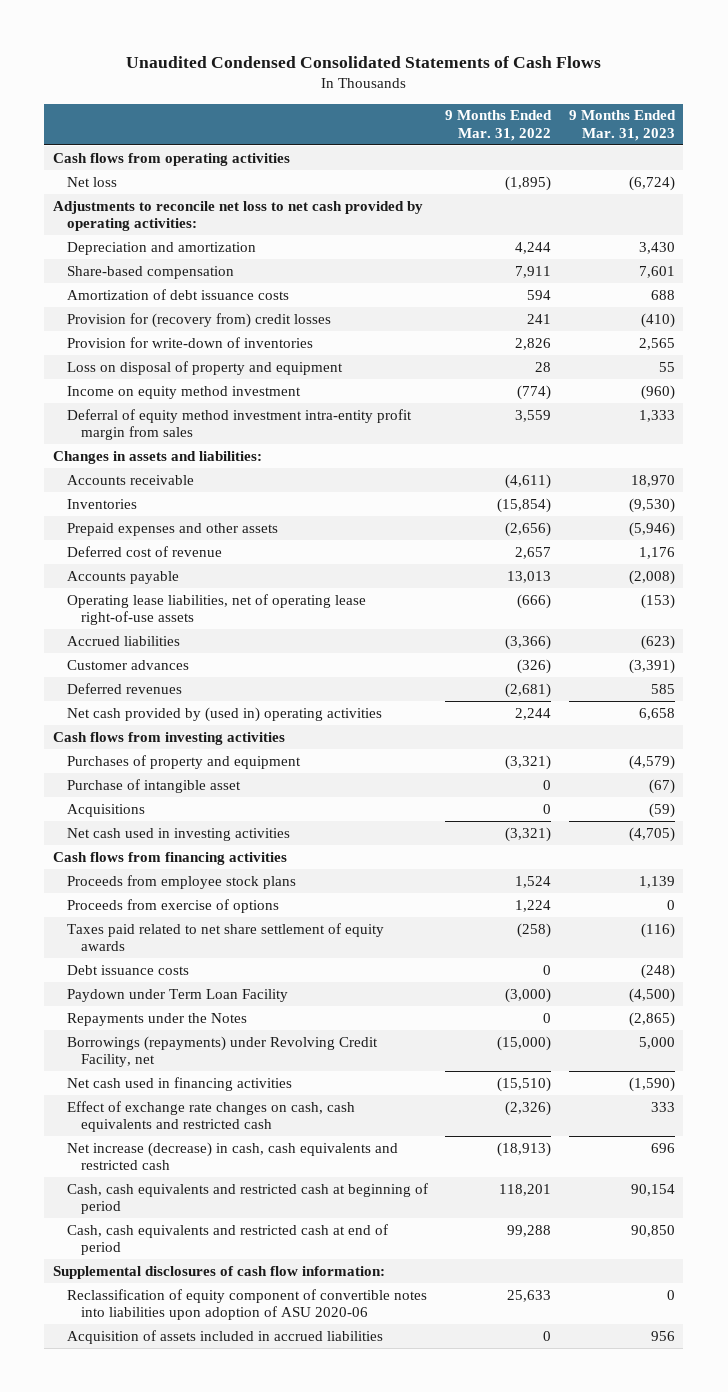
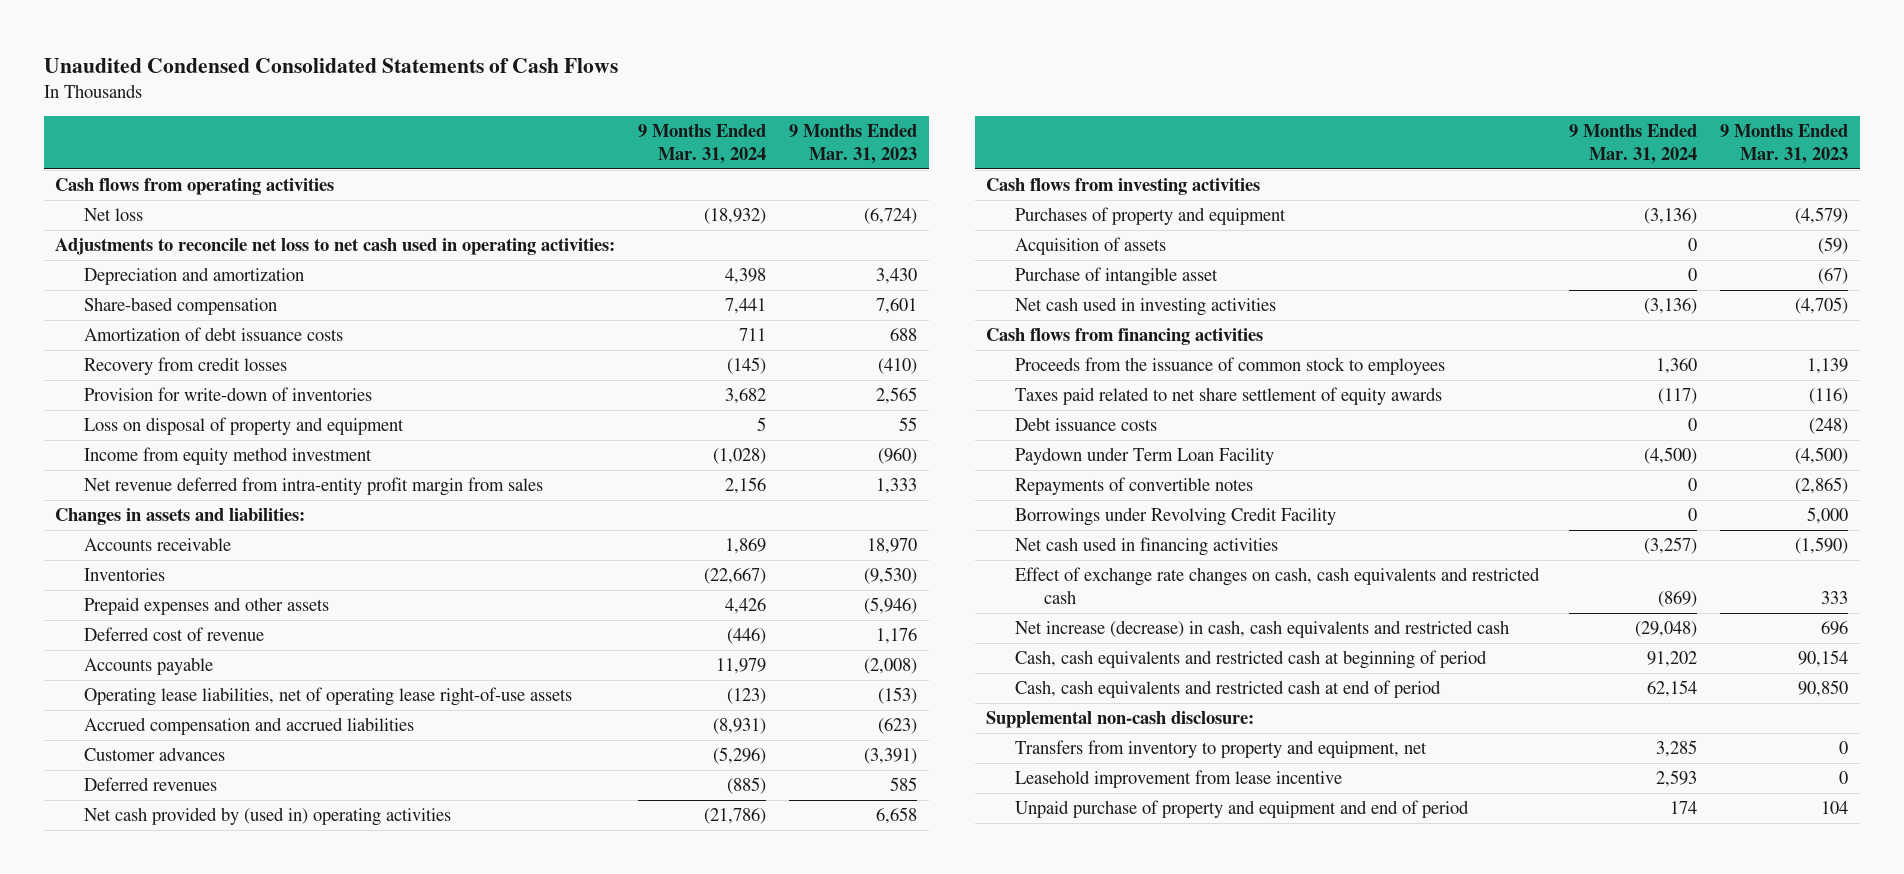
- | 9 Months Ended Mar. 31, 2022 | 9 Months Ended Mar. 31, 2023
+ | 9 Months Ended Mar. 31, 2024 | 9 Months Ended Mar. 31, 2023
- Adjustments to reconcile net loss to net cash provided by operating activities:
+ Adjustments to reconcile net loss to net cash used in operating activities:
- Provision for (recovery from) credit losses | 241 | (410)
+ Recovery from credit losses | (145) | (410)
- Income on equity method investment | (774) | (960)
- Deferral of equity method investment intra-entity profit margin from sales | 3,559 | 1,333
+ Income from equity method investment | (1,028) | (960)
+ Net revenue deferred from intra-entity profit margin from sales | 2,156 | 1,333
- Accrued liabilities | (3,366) | (623)
+ Accrued compensation and accrued liabilities | (8,931) | (623)
+ Acquisition of assets | 0 | (59)
- Acquisitions | 0 | (59)
- Proceeds from employee stock plans | 1,524 | 1,139
- Proceeds from exercise of options | 1,224 | 0
+ Proceeds from the issuance of common stock to employees | 1,360 | 1,139
- Repayments under the Notes | 0 | (2,865)
- Borrowings (repayments) under Revolving Credit Facility, net | (15,000) | 5,000
+ Repayments of convertible notes | 0 | (2,865)
+ Borrowings under Revolving Credit Facility | 0 | 5,000
- Supplemental disclosures of cash flow information:
- Reclassification of equity component of convertible notes into liabilities upon adoption of ASU 2020-06 | 25,633 | 0
- Acquisition of assets included in accrued liabilities | 0 | 956
+ Supplemental non-cash disclosure:
+ Transfers from inventory to property and equipment, net | 3,285 | 0
+ Leasehold improvement from lease incentive | 2,593 | 0
+ Unpaid purchase of property and equipment and end of period | 174 | 104

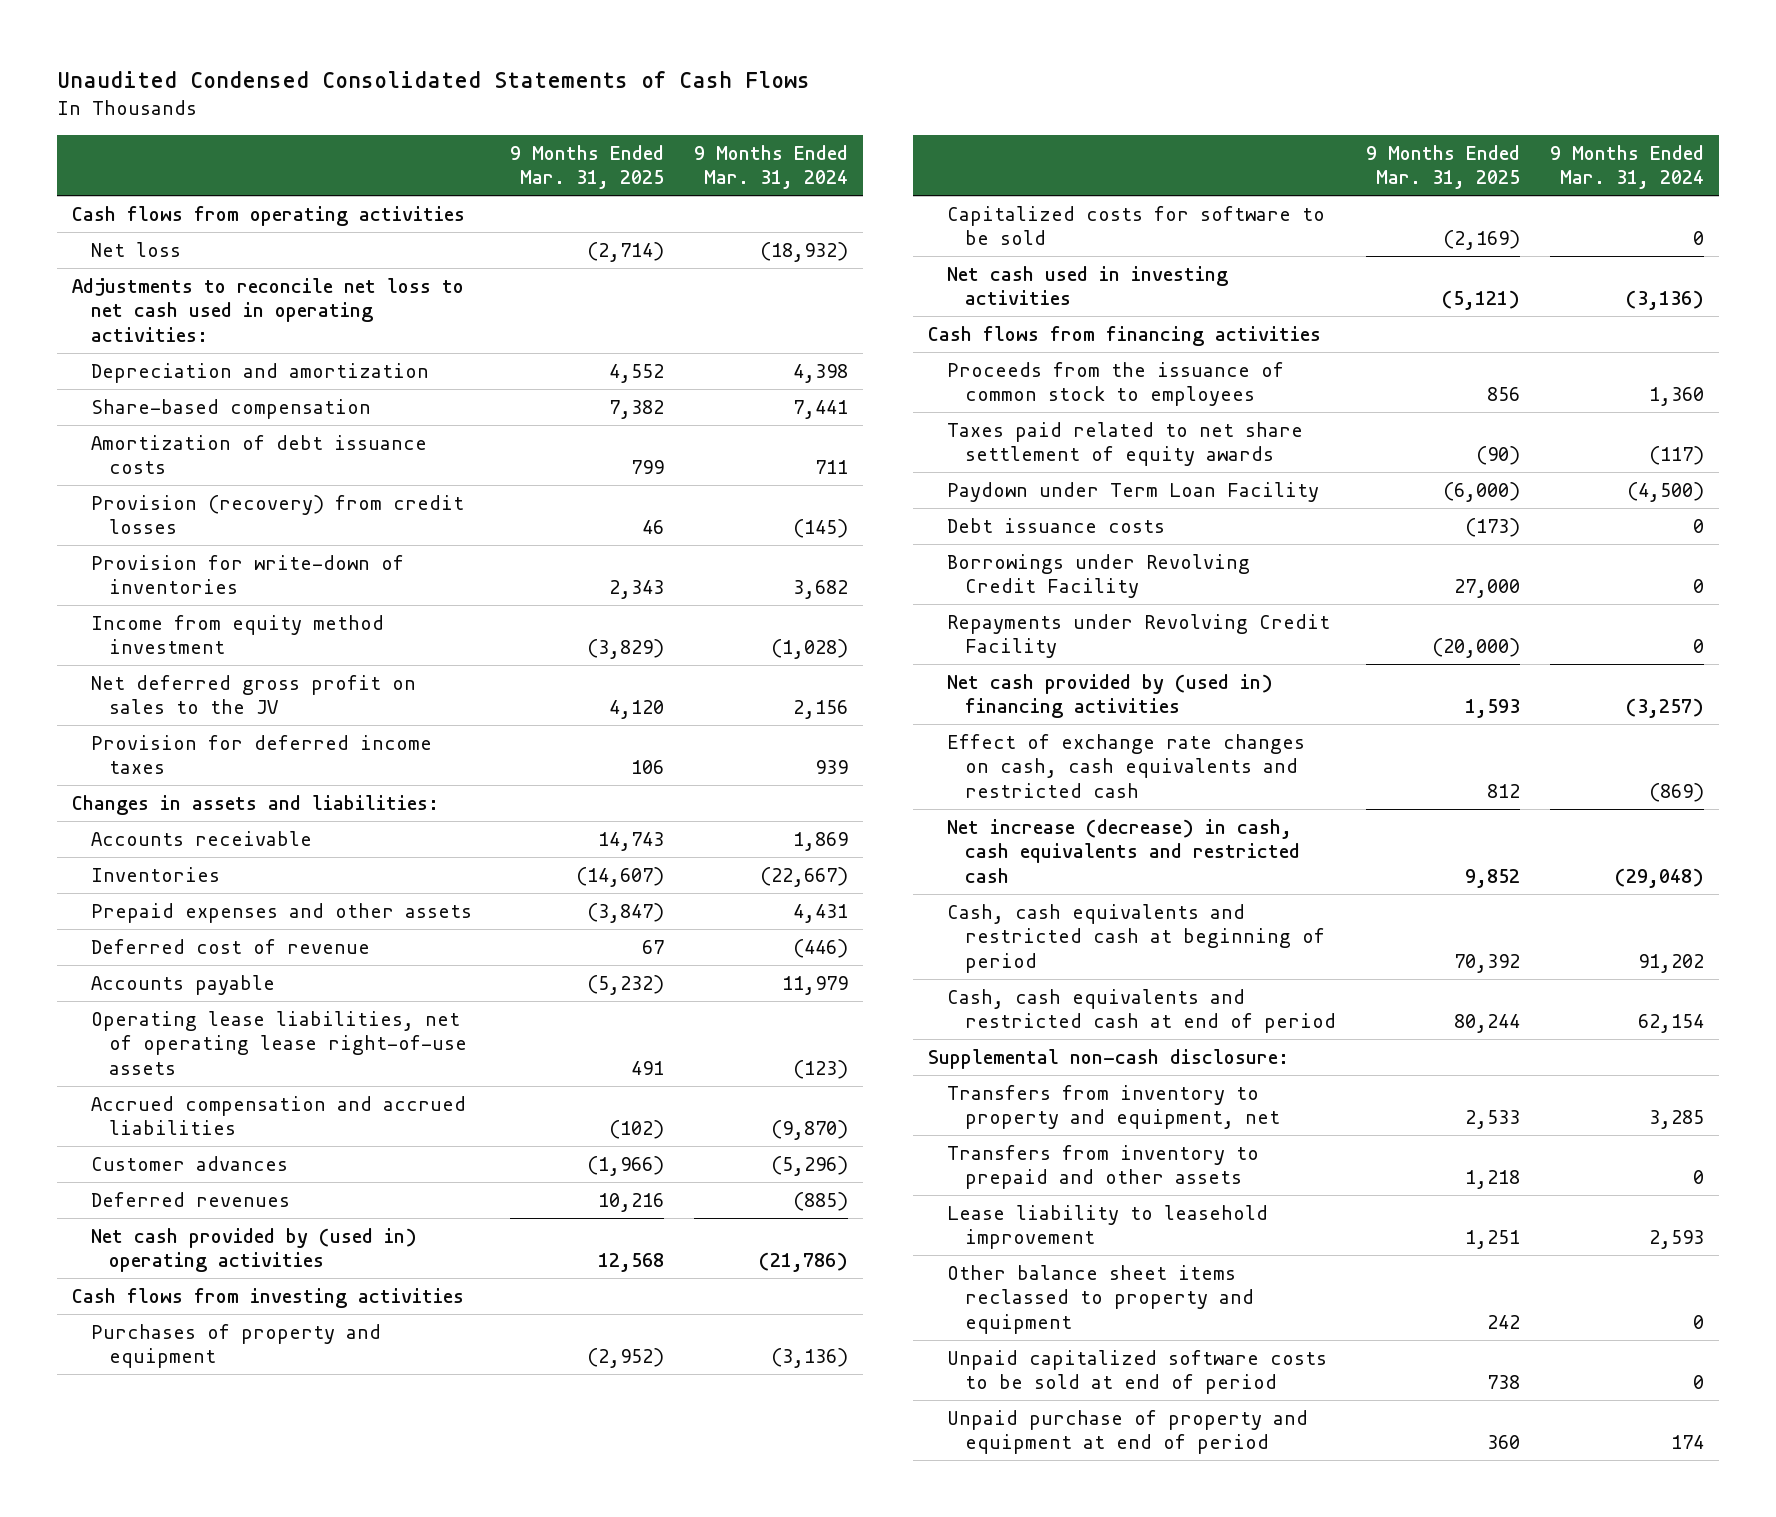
- | 9 Months Ended Mar. 31, 2024 | 9 Months Ended Mar. 31, 2023
+ | 9 Months Ended Mar. 31, 2025 | 9 Months Ended Mar. 31, 2024
- Recovery from credit losses | (145) | (410)
+ Provision (recovery) from credit losses | 46 | (145)
- Loss on disposal of property and equipment | 5 | 55
- Net revenue deferred from intra-entity profit margin from sales | 2,156 | 1,333
+ Net deferred gross profit on sales to the JV | 4,120 | 2,156
+ Provision for deferred income taxes | 106 | 939
- Prepaid expenses and other assets | 4,426 | (5,946)
+ Prepaid expenses and other assets | (3,847) | 4,431
- Accrued compensation and accrued liabilities | (8,931) | (623)
+ Accrued compensation and accrued liabilities | (102) | (9,870)
- Acquisition of assets | 0 | (59)
- Purchase of intangible asset | 0 | (67)
+ Capitalized costs for software to be sold | (2,169) | 0
- Repayments of convertible notes | 0 | (2,865)
moved down: Debt issuance costs | (173) | 0
- Net cash used in financing activities | (3,257) | (1,590)
+ Repayments under Revolving Credit Facility | (20,000) | 0
+ Net cash provided by (used in) financing activities | 1,593 | (3,257)
- Leasehold improvement from lease incentive | 2,593 | 0
- Unpaid purchase of property and equipment and end of period | 174 | 104
+ Transfers from inventory to prepaid and other assets | 1,218 | 0
+ Lease liability to leasehold improvement | 1,251 | 2,593
+ Other balance sheet items reclassed to property and equipment | 242 | 0
+ Unpaid capitalized software costs to be sold at end of period | 738 | 0
+ Unpaid purchase of property and equipment at end of period | 360 | 174

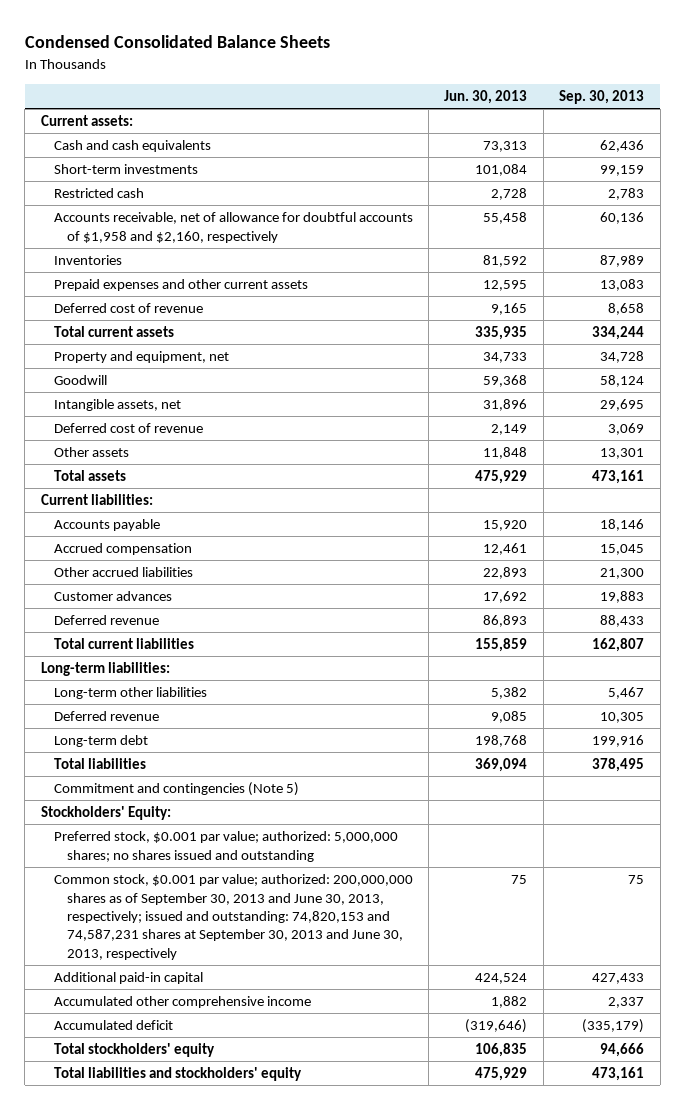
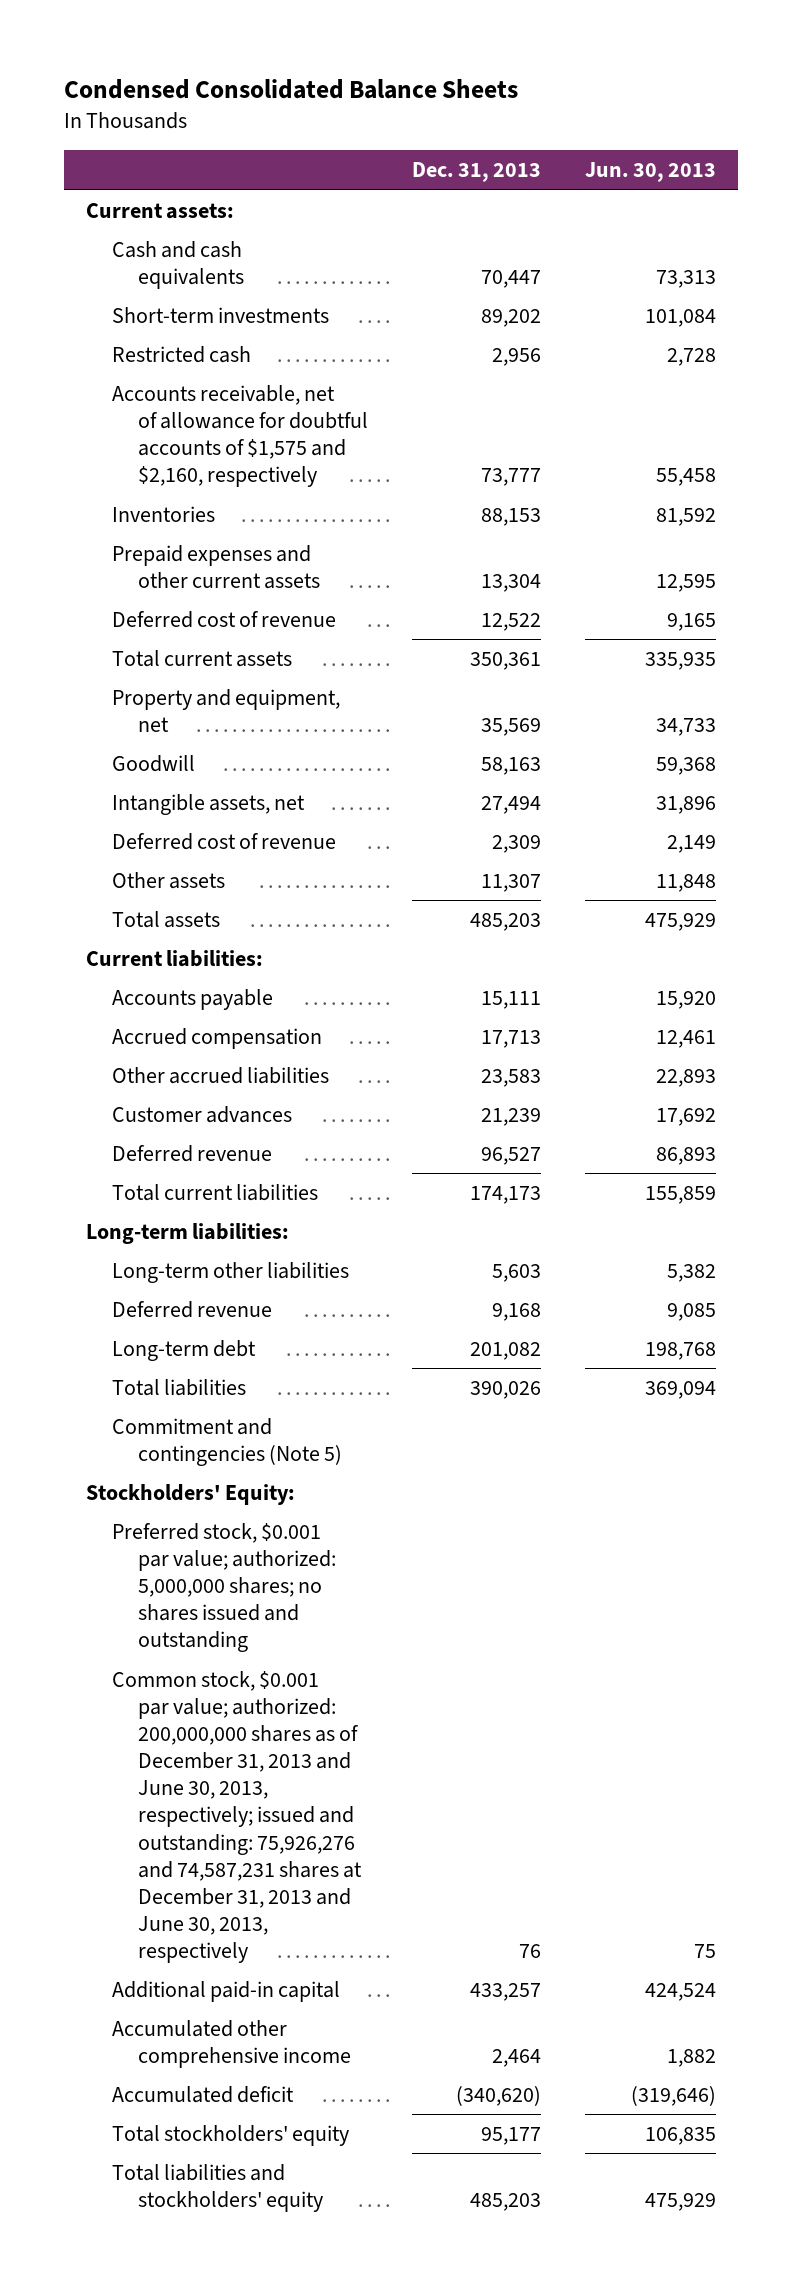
- | Jun. 30, 2013 | Sep. 30, 2013
+ | Dec. 31, 2013 | Jun. 30, 2013
- Accounts receivable, net of allowance for doubtful accounts of $1,958 and $2,160, respectively | 55,458 | 60,136
+ Accounts receivable, net of allowance for doubtful accounts of $1,575 and $2,160, respectively | 73,777 | 55,458
- Common stock, $0.001 par value; authorized: 200,000,000 shares as of September 30, 2013 and June 30, 2013, respectively; issued and outstanding: 74,820,153 and 74,587,231 shares at September 30, 2013 and June 30, 2013, respectively | 75 | 75
+ Common stock, $0.001 par value; authorized: 200,000,000 shares as of December 31, 2013 and June 30, 2013, respectively; issued and outstanding: 75,926,276 and 74,587,231 shares at December 31, 2013 and June 30, 2013, respectively | 76 | 75

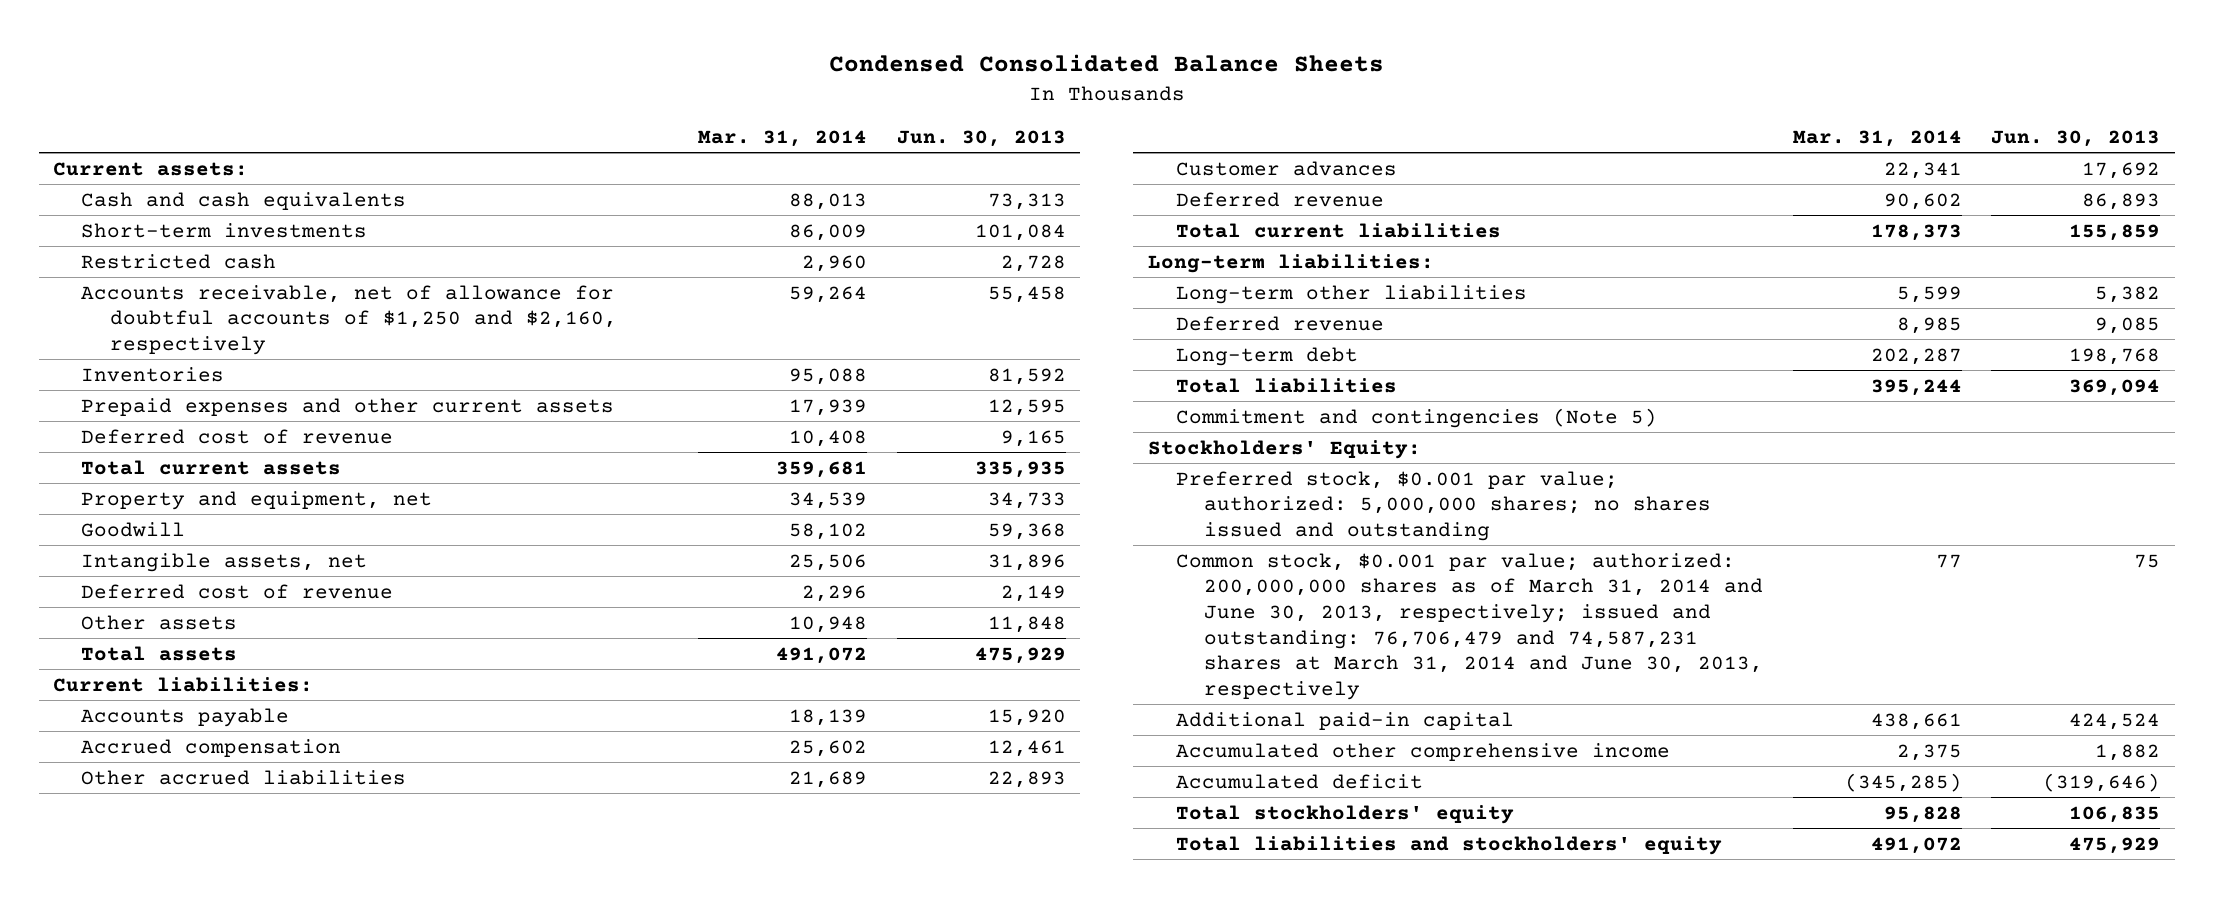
- | Dec. 31, 2013 | Jun. 30, 2013
+ | Mar. 31, 2014 | Jun. 30, 2013
- Accounts receivable, net of allowance for doubtful accounts of $1,575 and $2,160, respectively | 73,777 | 55,458
+ Accounts receivable, net of allowance for doubtful accounts of $1,250 and $2,160, respectively | 59,264 | 55,458
- Common stock, $0.001 par value; authorized: 200,000,000 shares as of December 31, 2013 and June 30, 2013, respectively; issued and outstanding: 75,926,276 and 74,587,231 shares at December 31, 2013 and June 30, 2013, respectively | 76 | 75
+ Common stock, $0.001 par value; authorized: 200,000,000 shares as of March 31, 2014 and June 30, 2013, respectively; issued and outstanding: 76,706,479 and 74,587,231 shares at March 31, 2014 and June 30, 2013, respectively | 77 | 75

